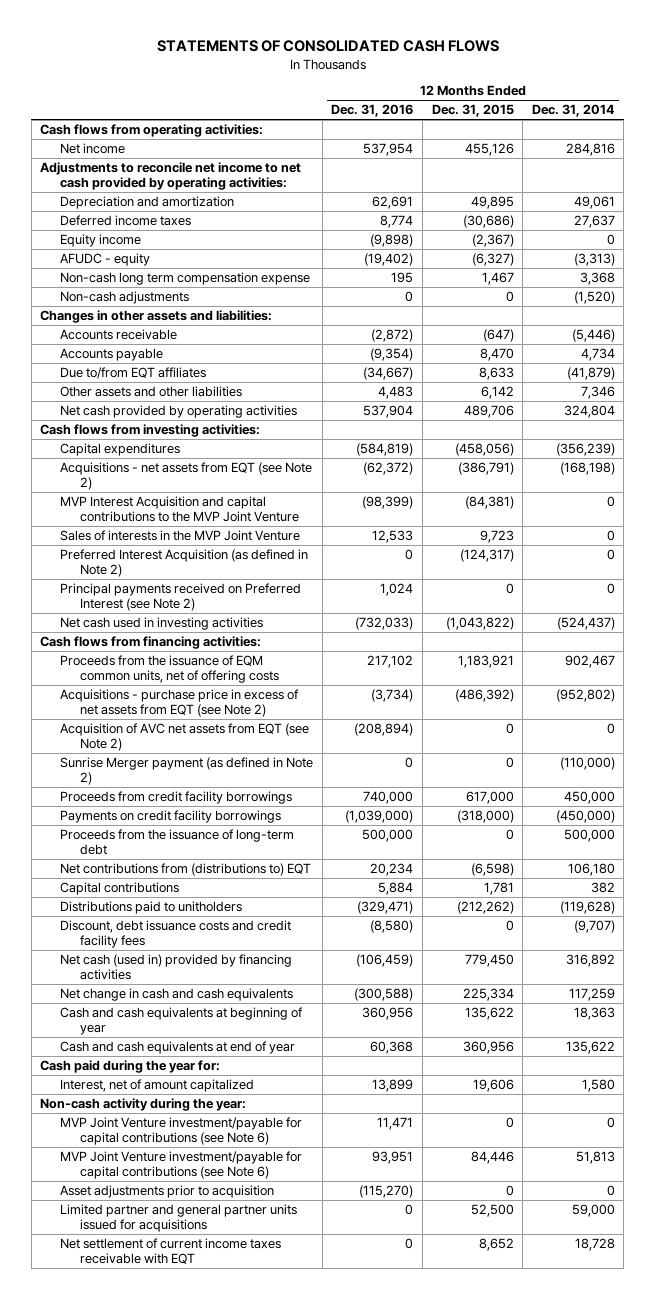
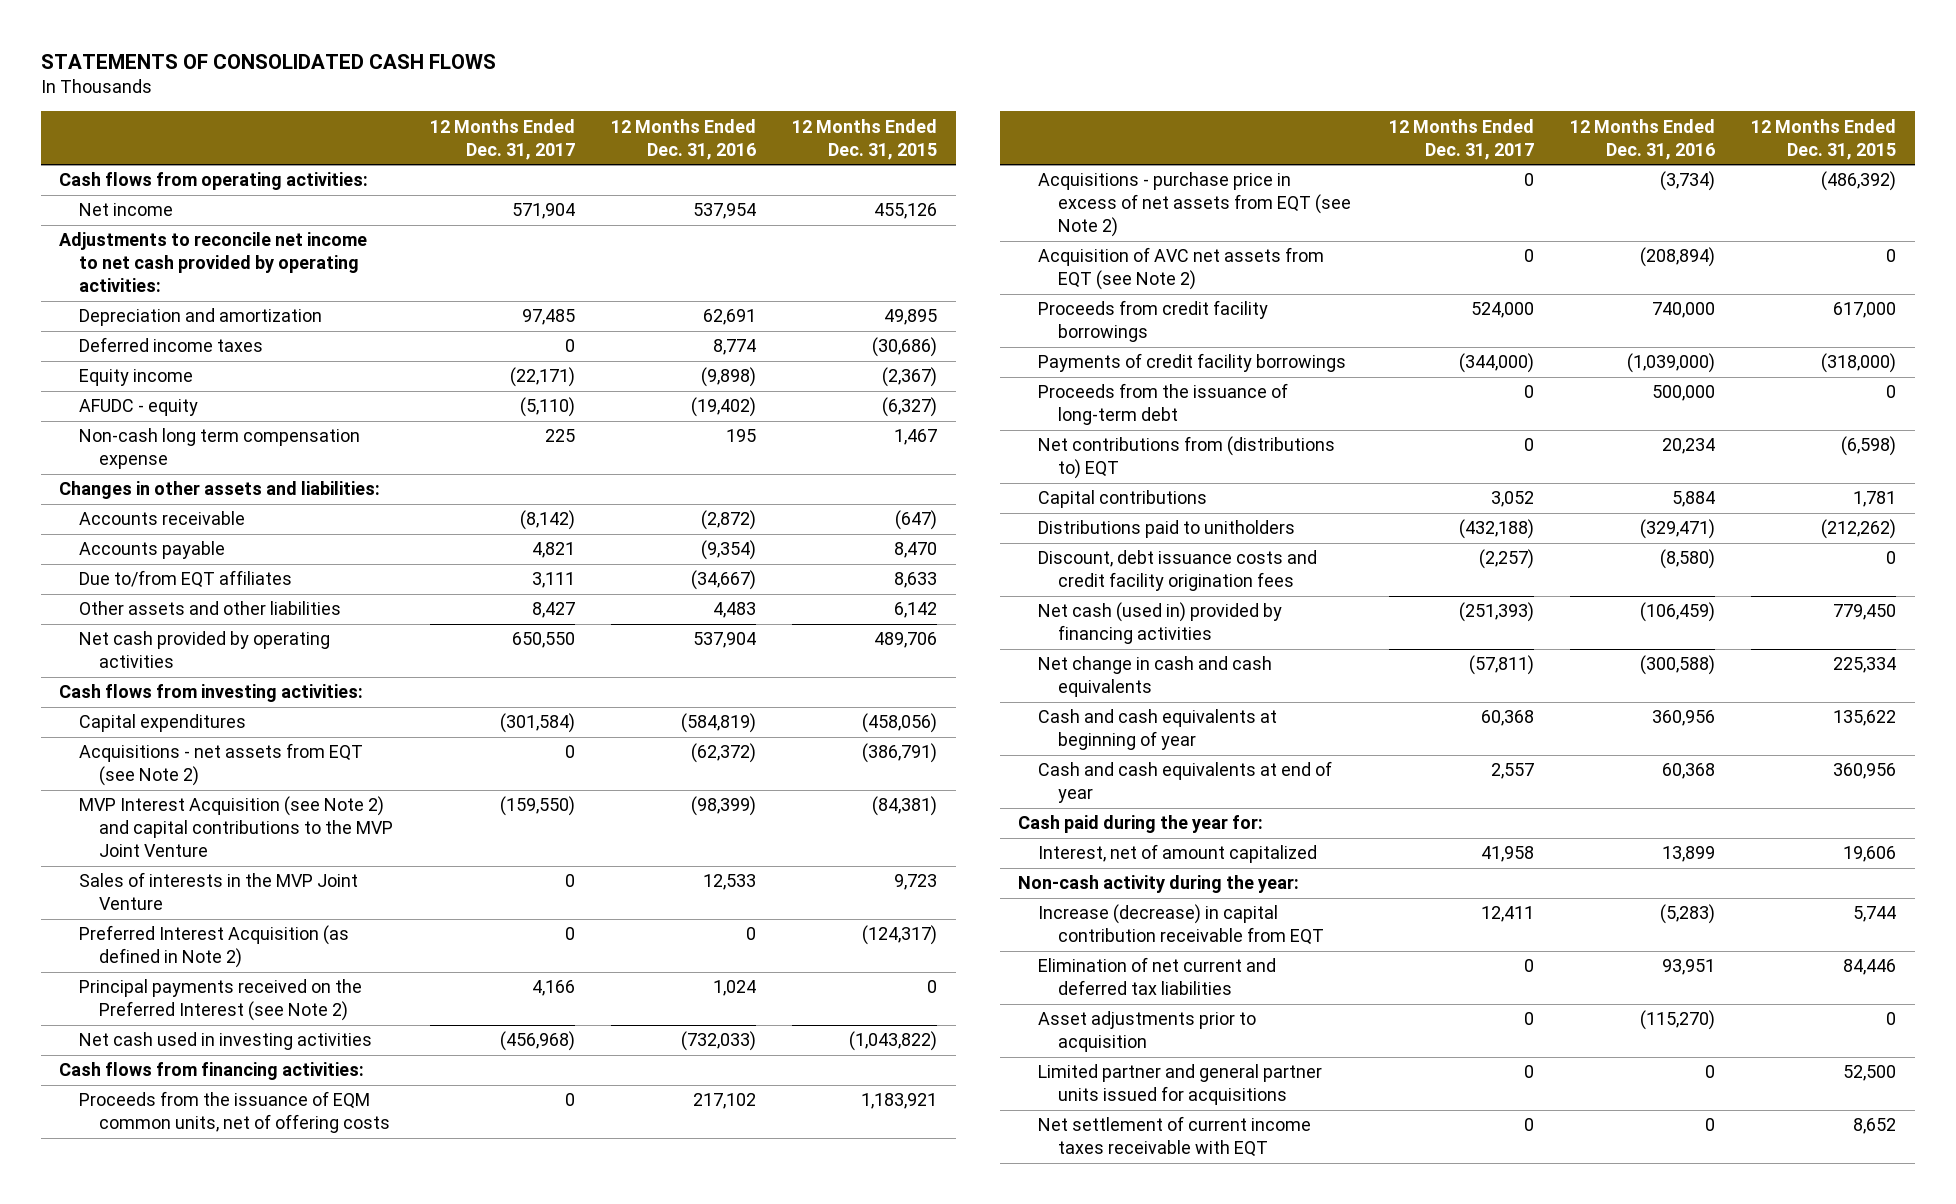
- | 12 Months Ended Dec. 31, 2016 | 12 Months Ended Dec. 31, 2015 | 12 Months Ended Dec. 31, 2014
+ | 12 Months Ended Dec. 31, 2017 | 12 Months Ended Dec. 31, 2016 | 12 Months Ended Dec. 31, 2015
- Non-cash adjustments | 0 | 0 | (1,520)
- MVP Interest Acquisition and capital contributions to the MVP Joint Venture | (98,399) | (84,381) | 0
+ MVP Interest Acquisition (see Note 2) and capital contributions to the MVP Joint Venture | (159,550) | (98,399) | (84,381)
- Principal payments received on Preferred Interest (see Note 2) | 1,024 | 0 | 0
+ Principal payments received on the Preferred Interest (see Note 2) | 4,166 | 1,024 | 0
- Sunrise Merger payment (as defined in Note 2) | 0 | 0 | (110,000)
- Payments on credit facility borrowings | (1,039,000) | (318,000) | (450,000)
+ Payments of credit facility borrowings | (344,000) | (1,039,000) | (318,000)
- Discount, debt issuance costs and credit facility fees | (8,580) | 0 | (9,707)
+ Discount, debt issuance costs and credit facility origination fees | (2,257) | (8,580) | 0
- MVP Joint Venture investment/payable for capital contributions (see Note 6) | 11,471 | 0 | 0
- MVP Joint Venture investment/payable for capital contributions (see Note 6) | 93,951 | 84,446 | 51,813
+ Increase (decrease) in capital contribution receivable from EQT | 12,411 | (5,283) | 5,744
+ Elimination of net current and deferred tax liabilities | 0 | 93,951 | 84,446

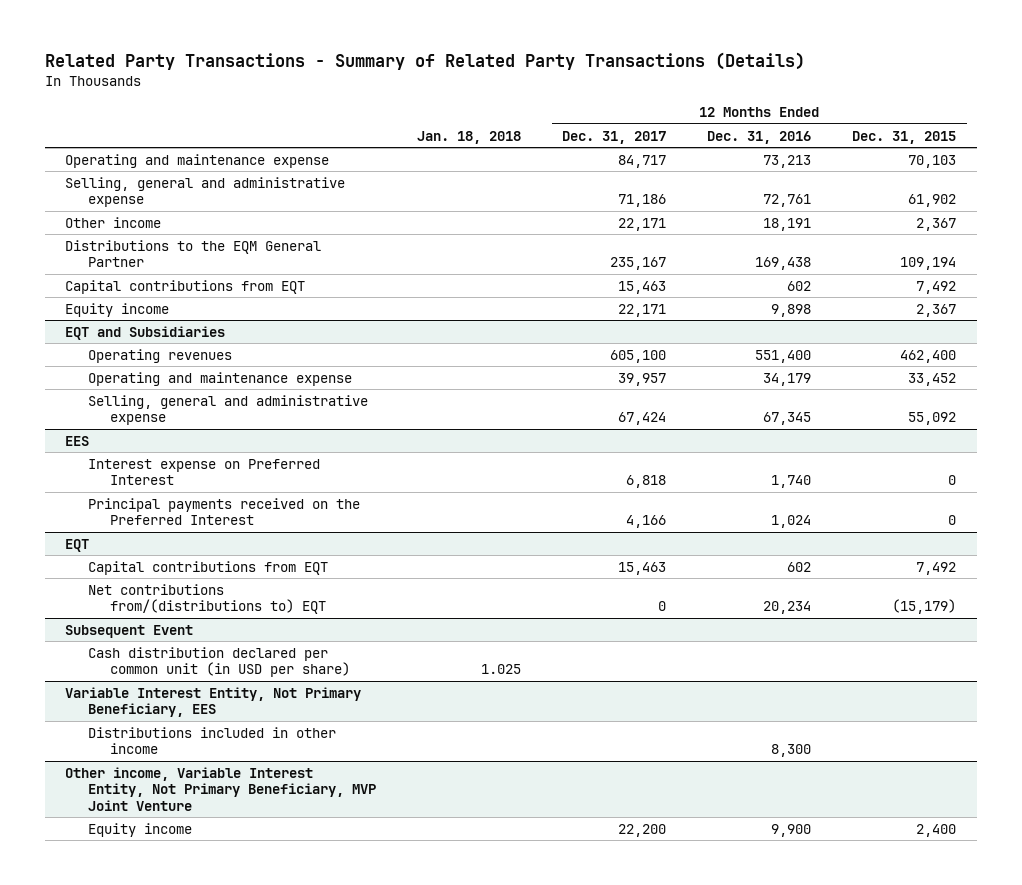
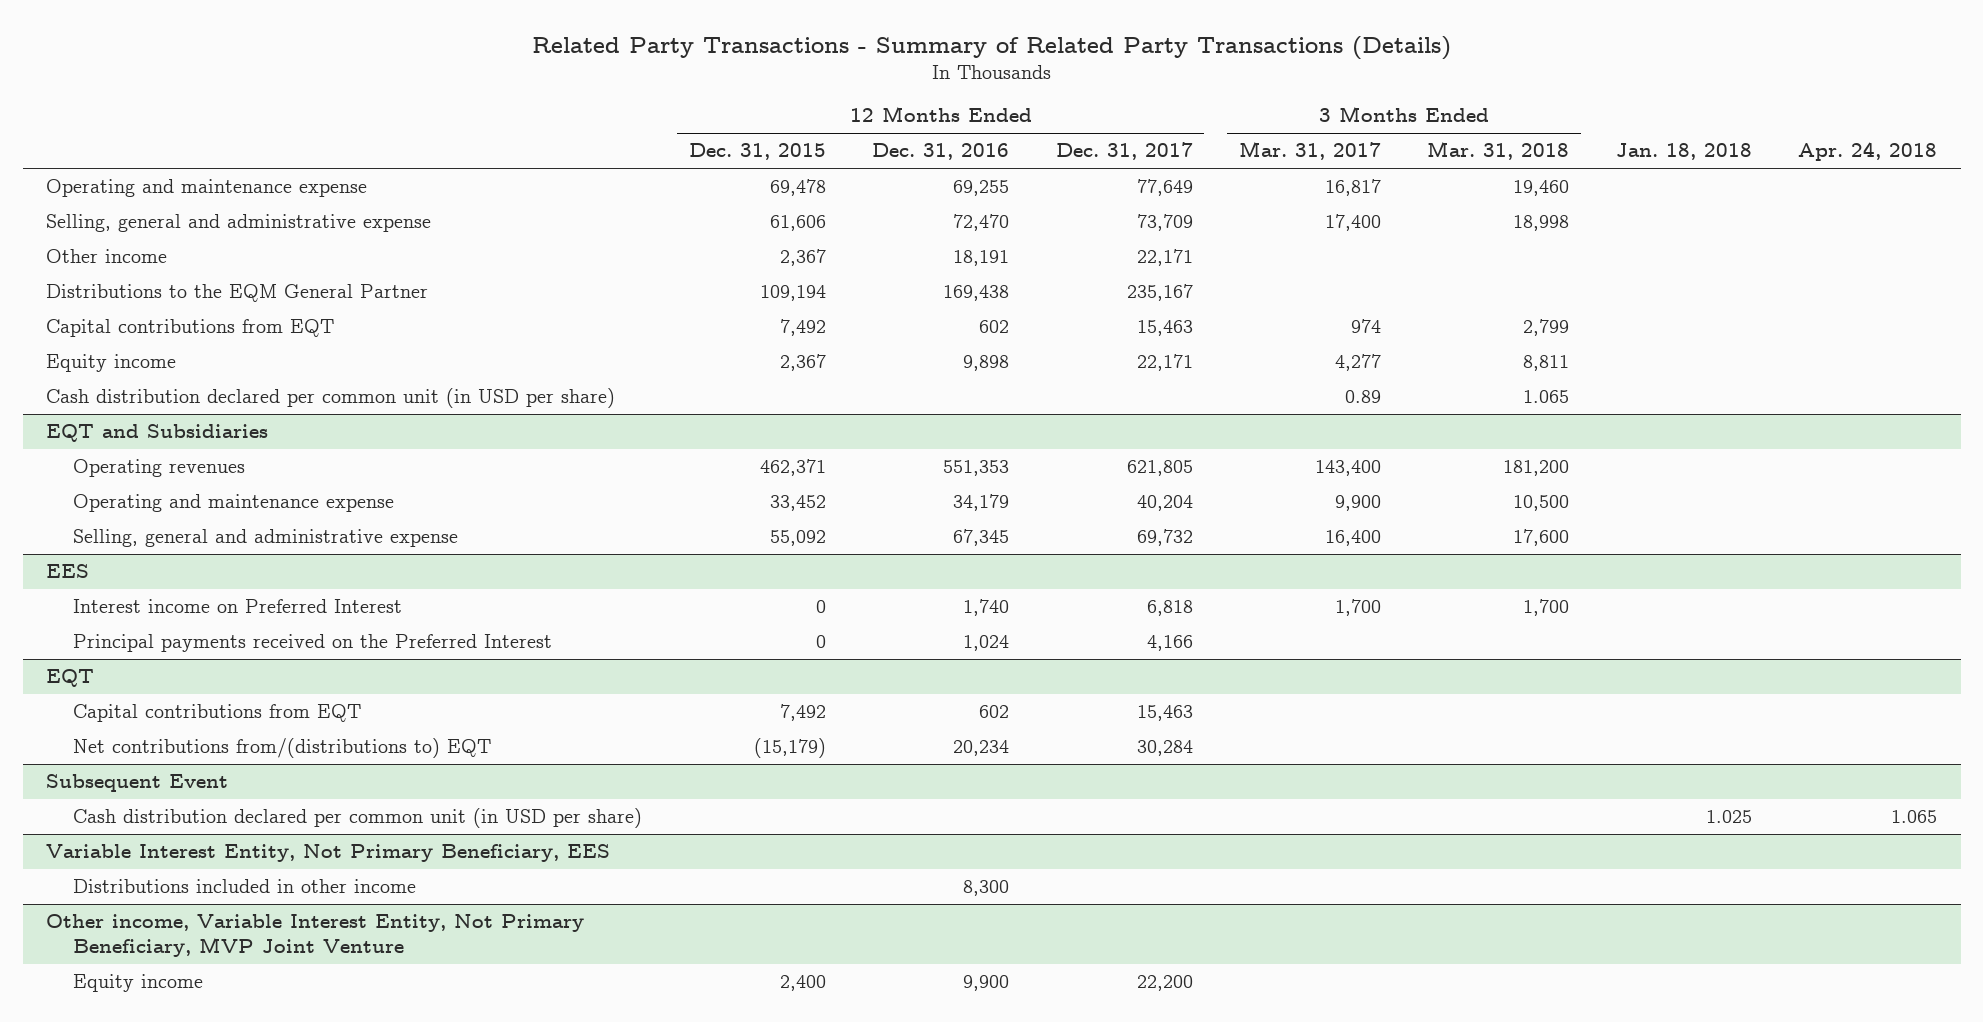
- | Jan. 18, 2018 | 12 Months Ended Dec. 31, 2017 | 12 Months Ended Dec. 31, 2016 | 12 Months Ended Dec. 31, 2015
+ | 12 Months Ended Dec. 31, 2015 | 12 Months Ended Dec. 31, 2016 | 12 Months Ended Dec. 31, 2017 | 3 Months Ended Mar. 31, 2017 | 3 Months Ended Mar. 31, 2018 | Jan. 18, 2018 | Apr. 24, 2018
- Operating and maintenance expense | | 84,717 | 73,213 | 70,103
- Selling, general and administrative expense | | 71,186 | 72,761 | 61,902
+ Operating and maintenance expense | 69,478 | 69,255 | 77,649 | 16,817 | 19,460 | |
+ Selling, general and administrative expense | 61,606 | 72,470 | 73,709 | 17,400 | 18,998 | |
+ Cash distribution declared per common unit (in USD per share) | | | | 0.89 | 1.065 | |
@ EQT and Subsidiaries
- Operating revenues | | 605,100 | 551,400 | 462,400
- Operating and maintenance expense | | 39,957 | 34,179 | 33,452
- Selling, general and administrative expense | | 67,424 | 67,345 | 55,092
+ Operating revenues | 462,371 | 551,353 | 621,805 | 143,400 | 181,200 | |
+ Operating and maintenance expense | 33,452 | 34,179 | 40,204 | 9,900 | 10,500 | |
+ Selling, general and administrative expense | 55,092 | 67,345 | 69,732 | 16,400 | 17,600 | |
@ EES
- Interest expense on Preferred Interest | | 6,818 | 1,740 | 0
+ Interest income on Preferred Interest | 0 | 1,740 | 6,818 | 1,700 | 1,700 | |
@ EQT
- Net contributions from/(distributions to) EQT | | 0 | 20,234 | (15,179)
+ Net contributions from/(distributions to) EQT | (15,179) | 20,234 | 30,284 | | | |

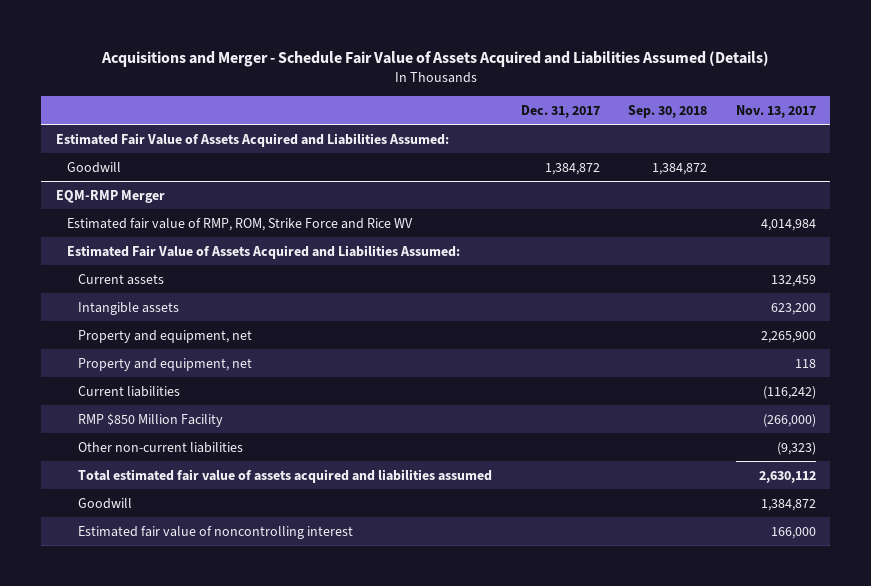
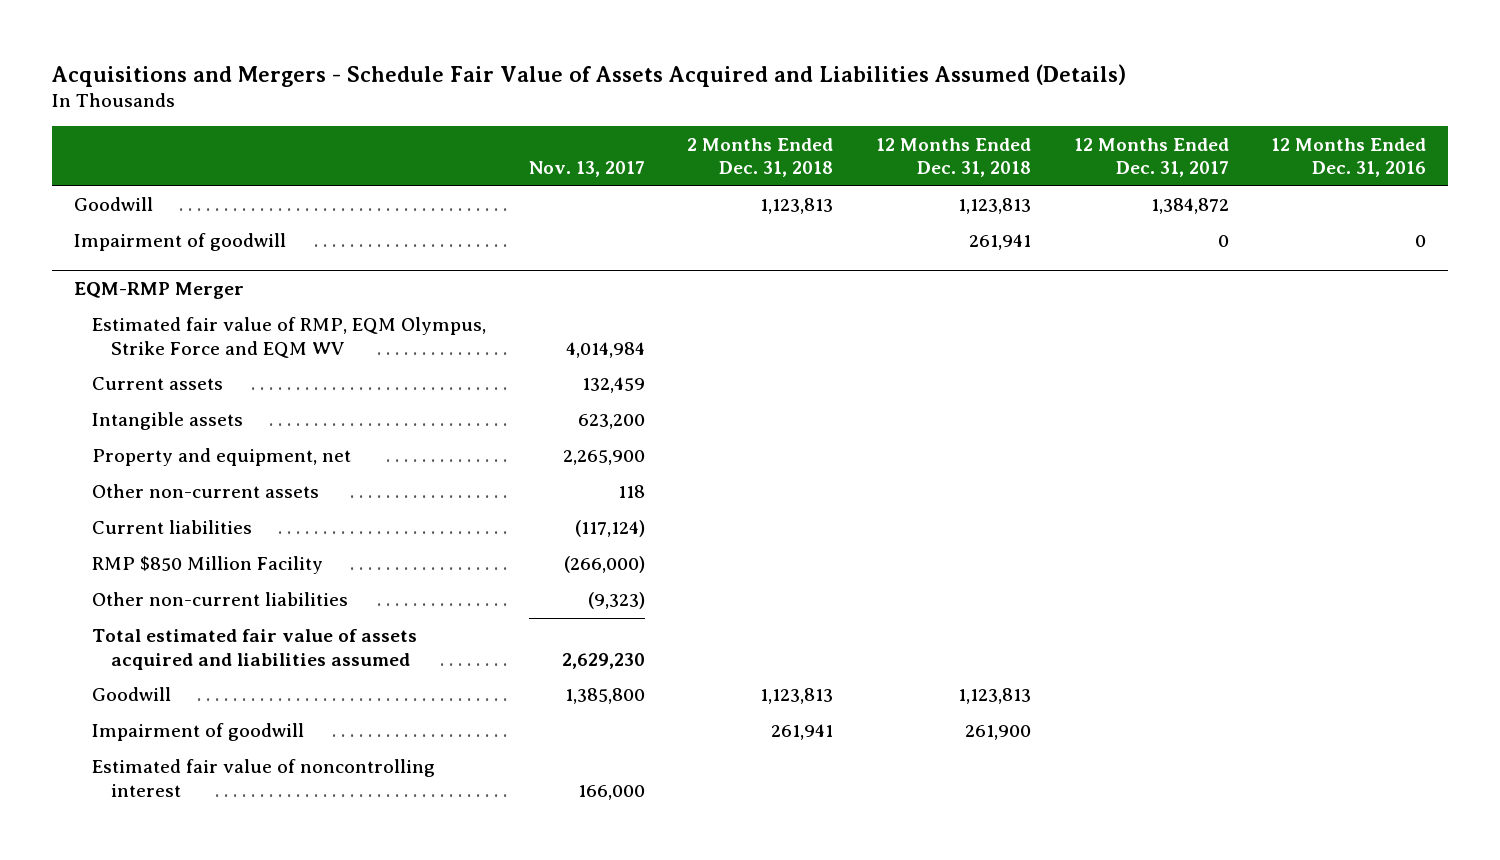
- Acquisitions and Merger - Schedule Fair Value of Assets Acquired and Liabilities Assumed (Details)
+ Acquisitions and Mergers - Schedule Fair Value of Assets Acquired and Liabilities Assumed (Details)
- | Dec. 31, 2017 | Sep. 30, 2018 | Nov. 13, 2017
+ | Nov. 13, 2017 | 2 Months Ended Dec. 31, 2018 | 12 Months Ended Dec. 31, 2018 | 12 Months Ended Dec. 31, 2017 | 12 Months Ended Dec. 31, 2016
- Estimated Fair Value of Assets Acquired and Liabilities Assumed:
+ Impairment of goodwill | | | 261,941 | 0 | 0
@ EQM-RMP Merger
- Estimated fair value of RMP, ROM, Strike Force and Rice WV | | | 4,014,984
- Estimated Fair Value of Assets Acquired and Liabilities Assumed:
+ Estimated fair value of RMP, EQM Olympus, Strike Force and EQM WV | 4,014,984 | | | |
- Property and equipment, net | | | 118
- Current liabilities | | | (116,242)
+ Other non-current assets | 118 | | | |
+ Current liabilities | (117,124) | | | |
- Total estimated fair value of assets acquired and liabilities assumed | | | 2,630,112
- Goodwill | | | 1,384,872
+ Total estimated fair value of assets acquired and liabilities assumed | 2,629,230 | | | |
+ Goodwill | 1,385,800 | 1,123,813 | 1,123,813 | |
+ Impairment of goodwill | | 261,941 | 261,900 | |

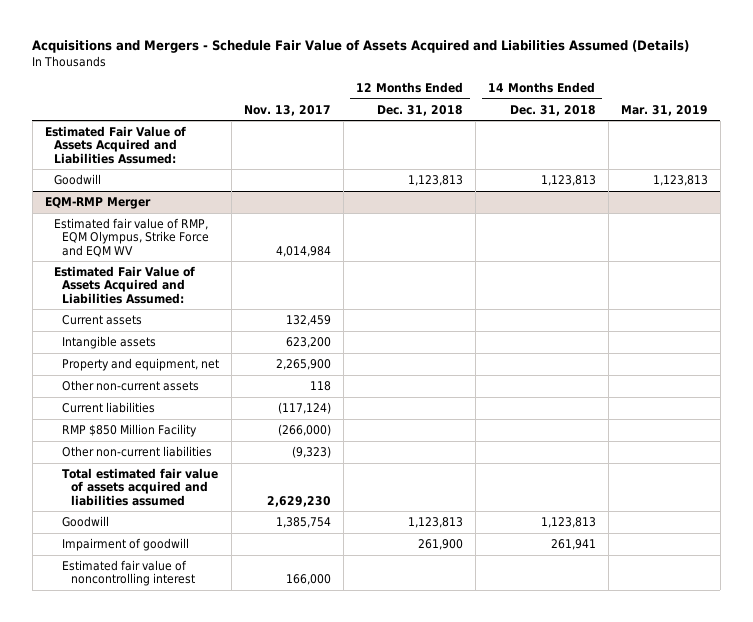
- | Nov. 13, 2017 | 2 Months Ended Dec. 31, 2018 | 12 Months Ended Dec. 31, 2018 | 12 Months Ended Dec. 31, 2017 | 12 Months Ended Dec. 31, 2016
+ | Nov. 13, 2017 | 12 Months Ended Dec. 31, 2018 | 14 Months Ended Dec. 31, 2018 | Mar. 31, 2019
+ Estimated Fair Value of Assets Acquired and Liabilities Assumed:
- Impairment of goodwill | | | 261,941 | 0 | 0
@ EQM-RMP Merger
+ Estimated Fair Value of Assets Acquired and Liabilities Assumed:
- Goodwill | 1,385,800 | 1,123,813 | 1,123,813 | |
+ Goodwill | 1,385,754 | 1,123,813 | 1,123,813 |

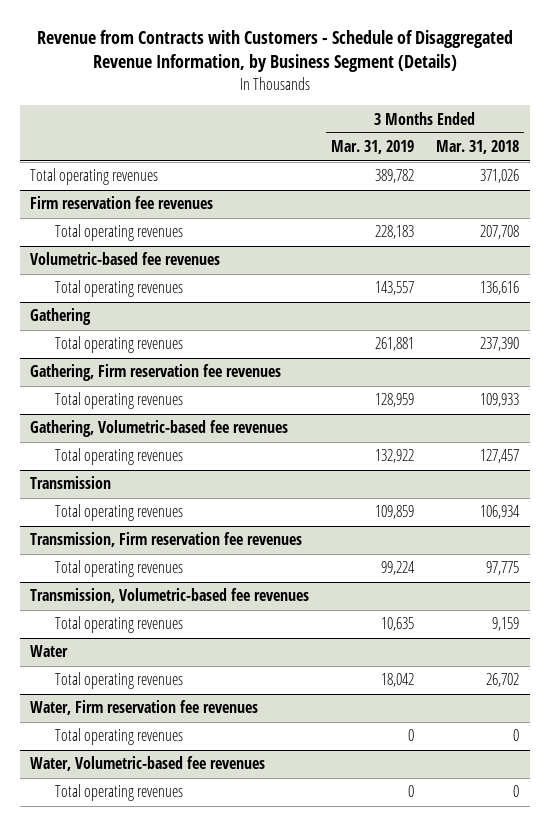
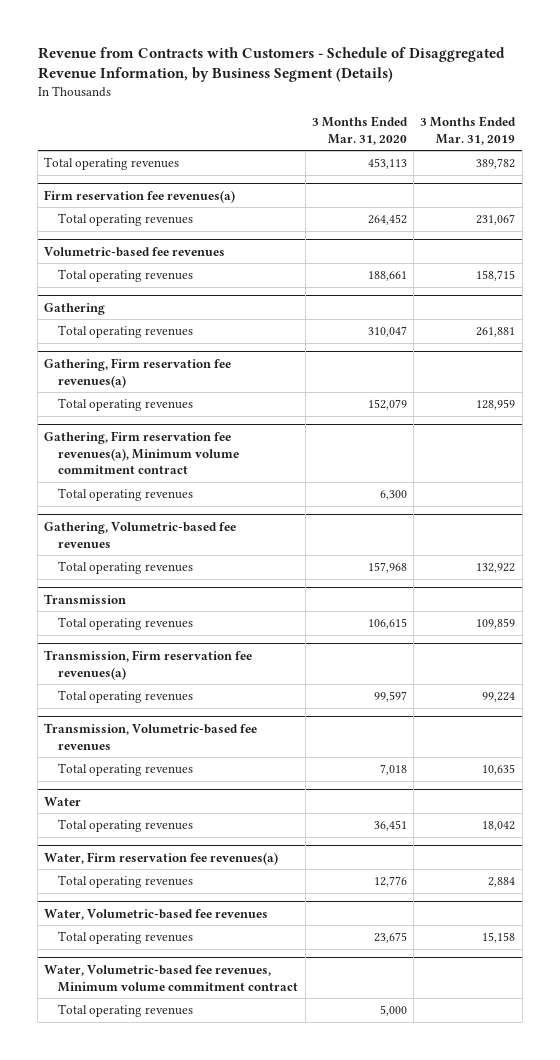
- | 3 Months Ended Mar. 31, 2019 | 3 Months Ended Mar. 31, 2018
+ | 3 Months Ended Mar. 31, 2020 | 3 Months Ended Mar. 31, 2019
- Firm reservation fee revenues
- Total operating revenues | 228,183 | 207,708
+ Firm reservation fee revenues(a)
+ Total operating revenues | 264,452 | 231,067
@ Volumetric-based fee revenues
- Total operating revenues | 143,557 | 136,616
+ Total operating revenues | 188,661 | 158,715
- Gathering, Firm reservation fee revenues
+ Gathering, Firm reservation fee revenues(a)
+ Gathering, Firm reservation fee revenues(a), Minimum volume commitment contract
+ Total operating revenues | 6,300 |
- Transmission, Firm reservation fee revenues
+ Transmission, Firm reservation fee revenues(a)
- Water, Firm reservation fee revenues
- Total operating revenues | 0 | 0
+ Water, Firm reservation fee revenues(a)
+ Total operating revenues | 12,776 | 2,884
@ Water, Volumetric-based fee revenues
- Total operating revenues | 0 | 0
+ Total operating revenues | 23,675 | 15,158
+ Water, Volumetric-based fee revenues, Minimum volume commitment contract
+ Total operating revenues | 5,000 |

